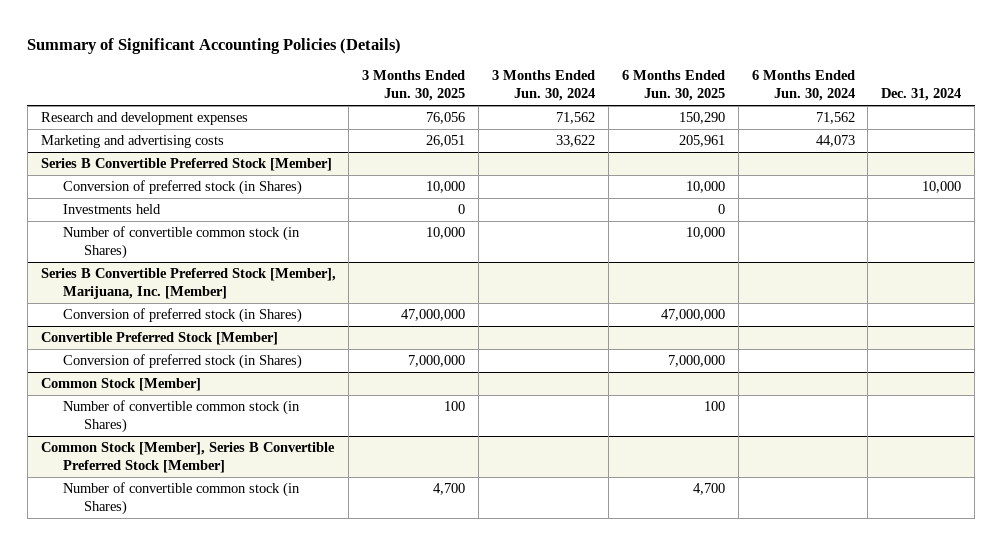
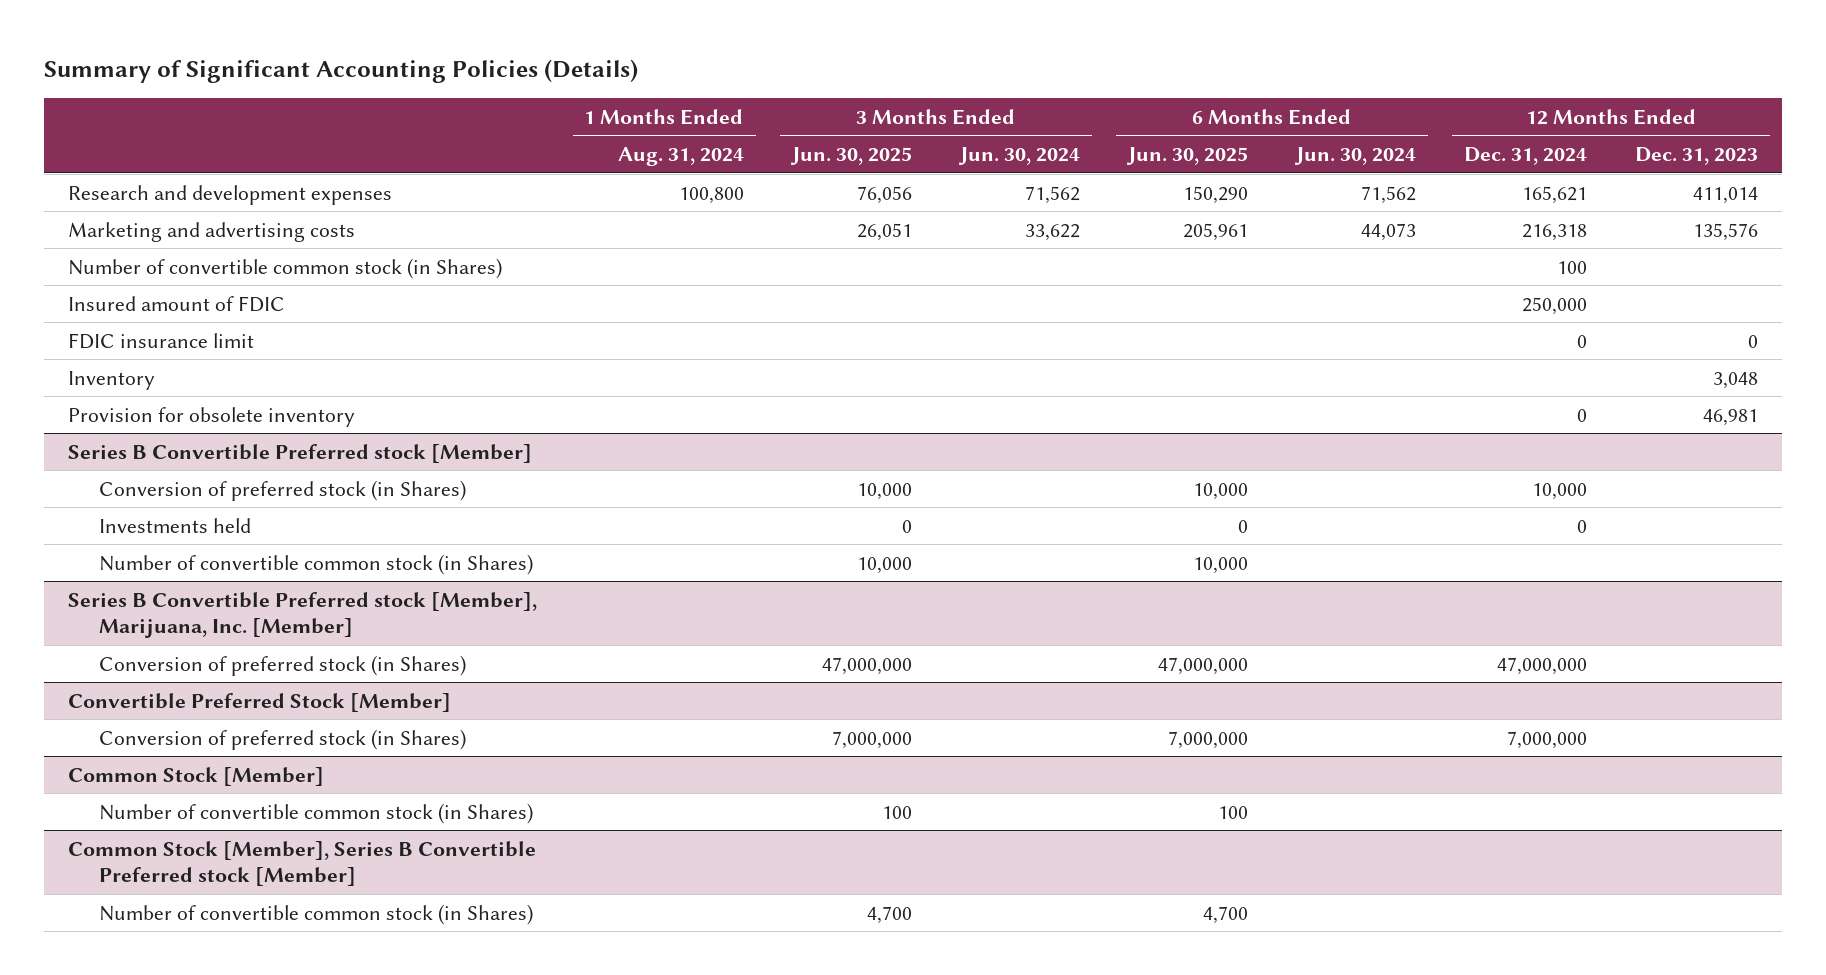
- | 3 Months Ended Jun. 30, 2025 | 3 Months Ended Jun. 30, 2024 | 6 Months Ended Jun. 30, 2025 | 6 Months Ended Jun. 30, 2024 | Dec. 31, 2024
+ | 1 Months Ended Aug. 31, 2024 | 3 Months Ended Jun. 30, 2025 | 3 Months Ended Jun. 30, 2024 | 6 Months Ended Jun. 30, 2025 | 6 Months Ended Jun. 30, 2024 | 12 Months Ended Dec. 31, 2024 | 12 Months Ended Dec. 31, 2023
- Series B Convertible Preferred Stock [Member]
+ Number of convertible common stock (in Shares) | | | | | | 100 |
+ Insured amount of FDIC | | | | | | 250,000 |
+ FDIC insurance limit | | | | | | 0 | 0
+ Inventory | | | | | | | 3,048
+ Provision for obsolete inventory | | | | | | 0 | 46,981
+ Series B Convertible Preferred stock [Member]
- Series B Convertible Preferred Stock [Member], Marijuana, Inc. [Member]
+ Series B Convertible Preferred stock [Member], Marijuana, Inc. [Member]
- Common Stock [Member], Series B Convertible Preferred Stock [Member]
+ Common Stock [Member], Series B Convertible Preferred stock [Member]

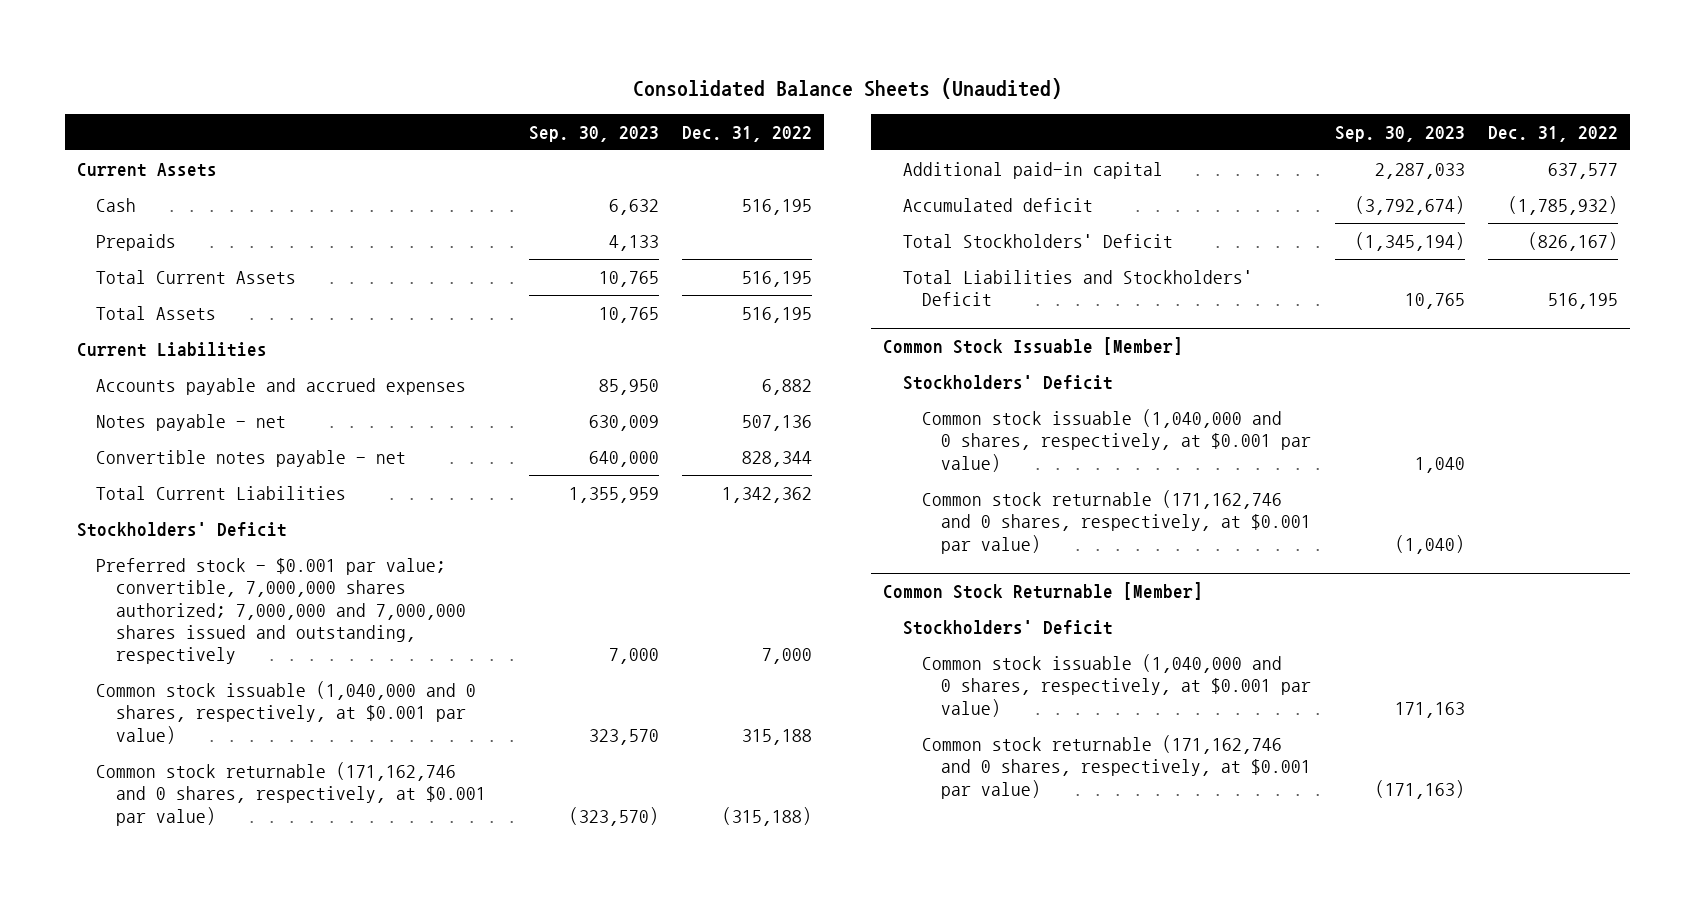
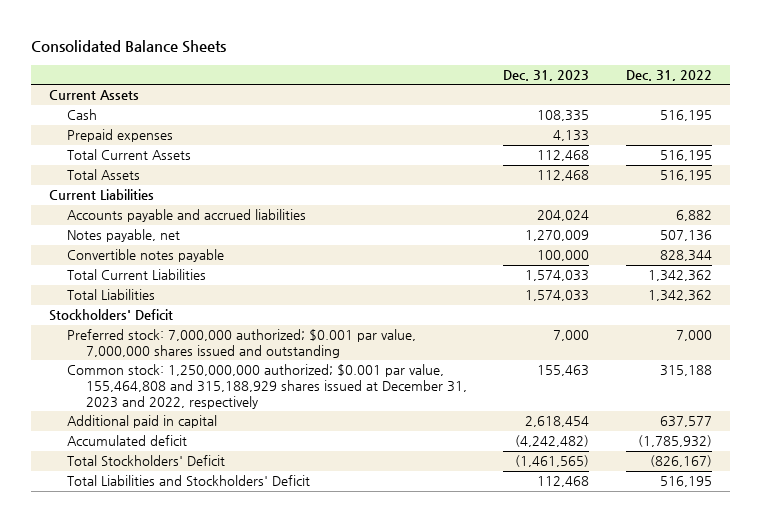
- Consolidated Balance Sheets (Unaudited)
+ Consolidated Balance Sheets
- | Sep. 30, 2023 | Dec. 31, 2022
+ | Dec. 31, 2023 | Dec. 31, 2022
- Prepaids | 4,133 |
+ Prepaid expenses | 4,133 |
- Accounts payable and accrued expenses | 85,950 | 6,882
- Notes payable - net | 630,009 | 507,136
- Convertible notes payable - net | 640,000 | 828,344
+ Accounts payable and accrued liabilities | 204,024 | 6,882
+ Notes payable, net | 1,270,009 | 507,136
+ Convertible notes payable | 100,000 | 828,344
+ Total Liabilities | 1,574,033 | 1,342,362
- Preferred stock - $0.001 par value; convertible, 7,000,000 shares authorized; 7,000,000 and 7,000,000 shares issued and outstanding, respectively | 7,000 | 7,000
- Common stock issuable (1,040,000 and 0 shares, respectively, at $0.001 par value) | 323,570 | 315,188
- Common stock returnable (171,162,746 and 0 shares, respectively, at $0.001 par value) | (323,570) | (315,188)
- Additional paid-in capital | 2,287,033 | 637,577
+ Preferred stock: 7,000,000 authorized; $0.001 par value, 7,000,000 shares issued and outstanding | 7,000 | 7,000
+ Common stock: 1,250,000,000 authorized; $0.001 par value, 155,464,808 and 315,188,929 shares issued at December 31, 2023 and 2022, respectively | 155,463 | 315,188
+ Additional paid in capital | 2,618,454 | 637,577
- Common Stock Issuable [Member]
- Stockholders' Deficit
- Common stock issuable (1,040,000 and 0 shares, respectively, at $0.001 par value) | 1,040 |
- Common stock returnable (171,162,746 and 0 shares, respectively, at $0.001 par value) | (1,040) |
- Common Stock Returnable [Member]
- Stockholders' Deficit
- Common stock issuable (1,040,000 and 0 shares, respectively, at $0.001 par value) | 171,163 |
- Common stock returnable (171,162,746 and 0 shares, respectively, at $0.001 par value) | (171,163) |

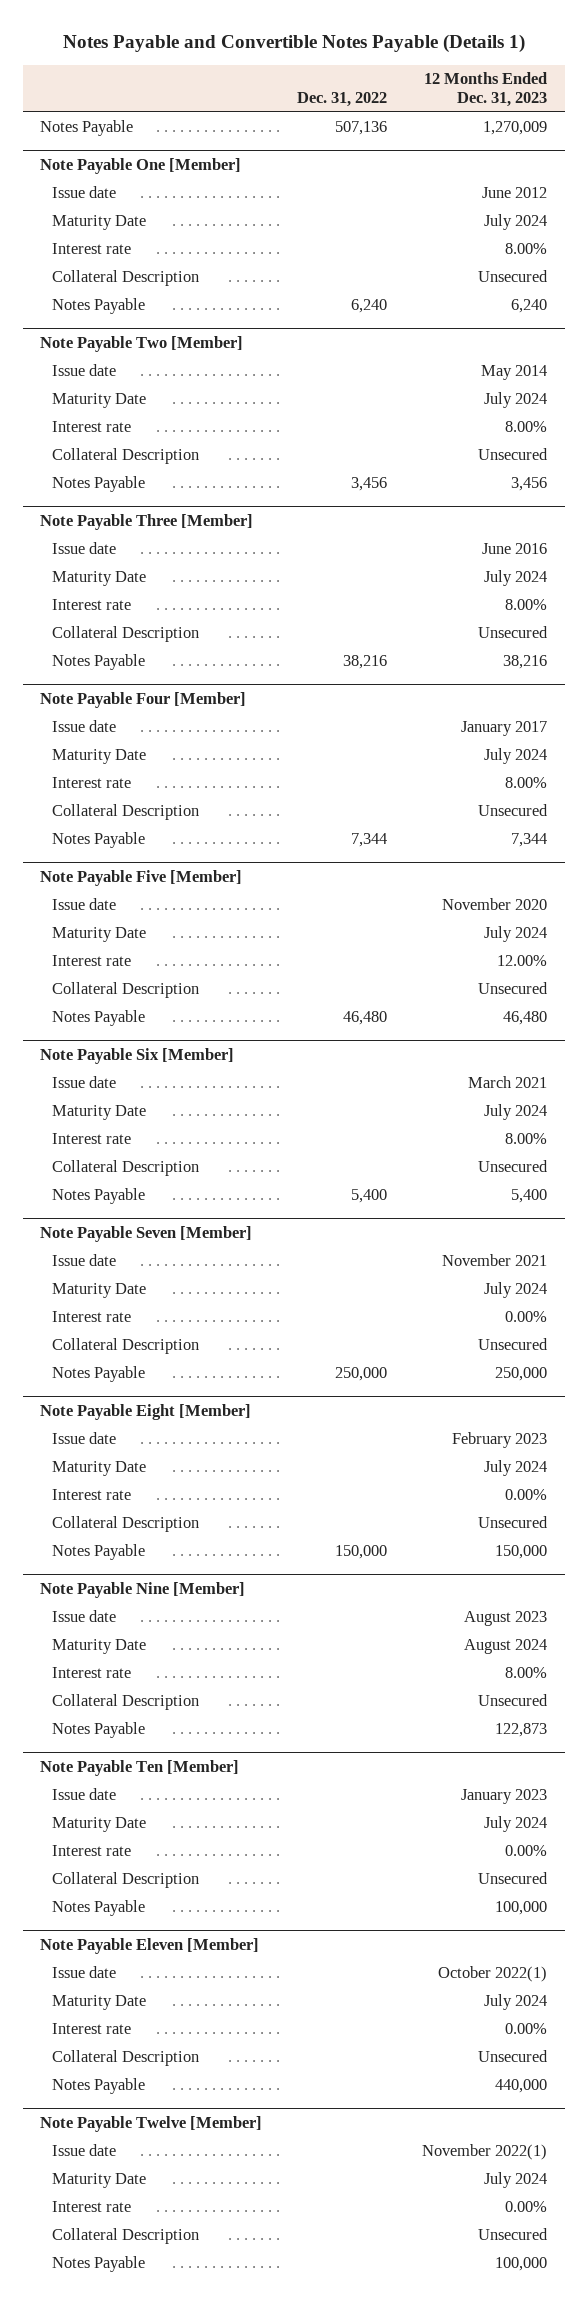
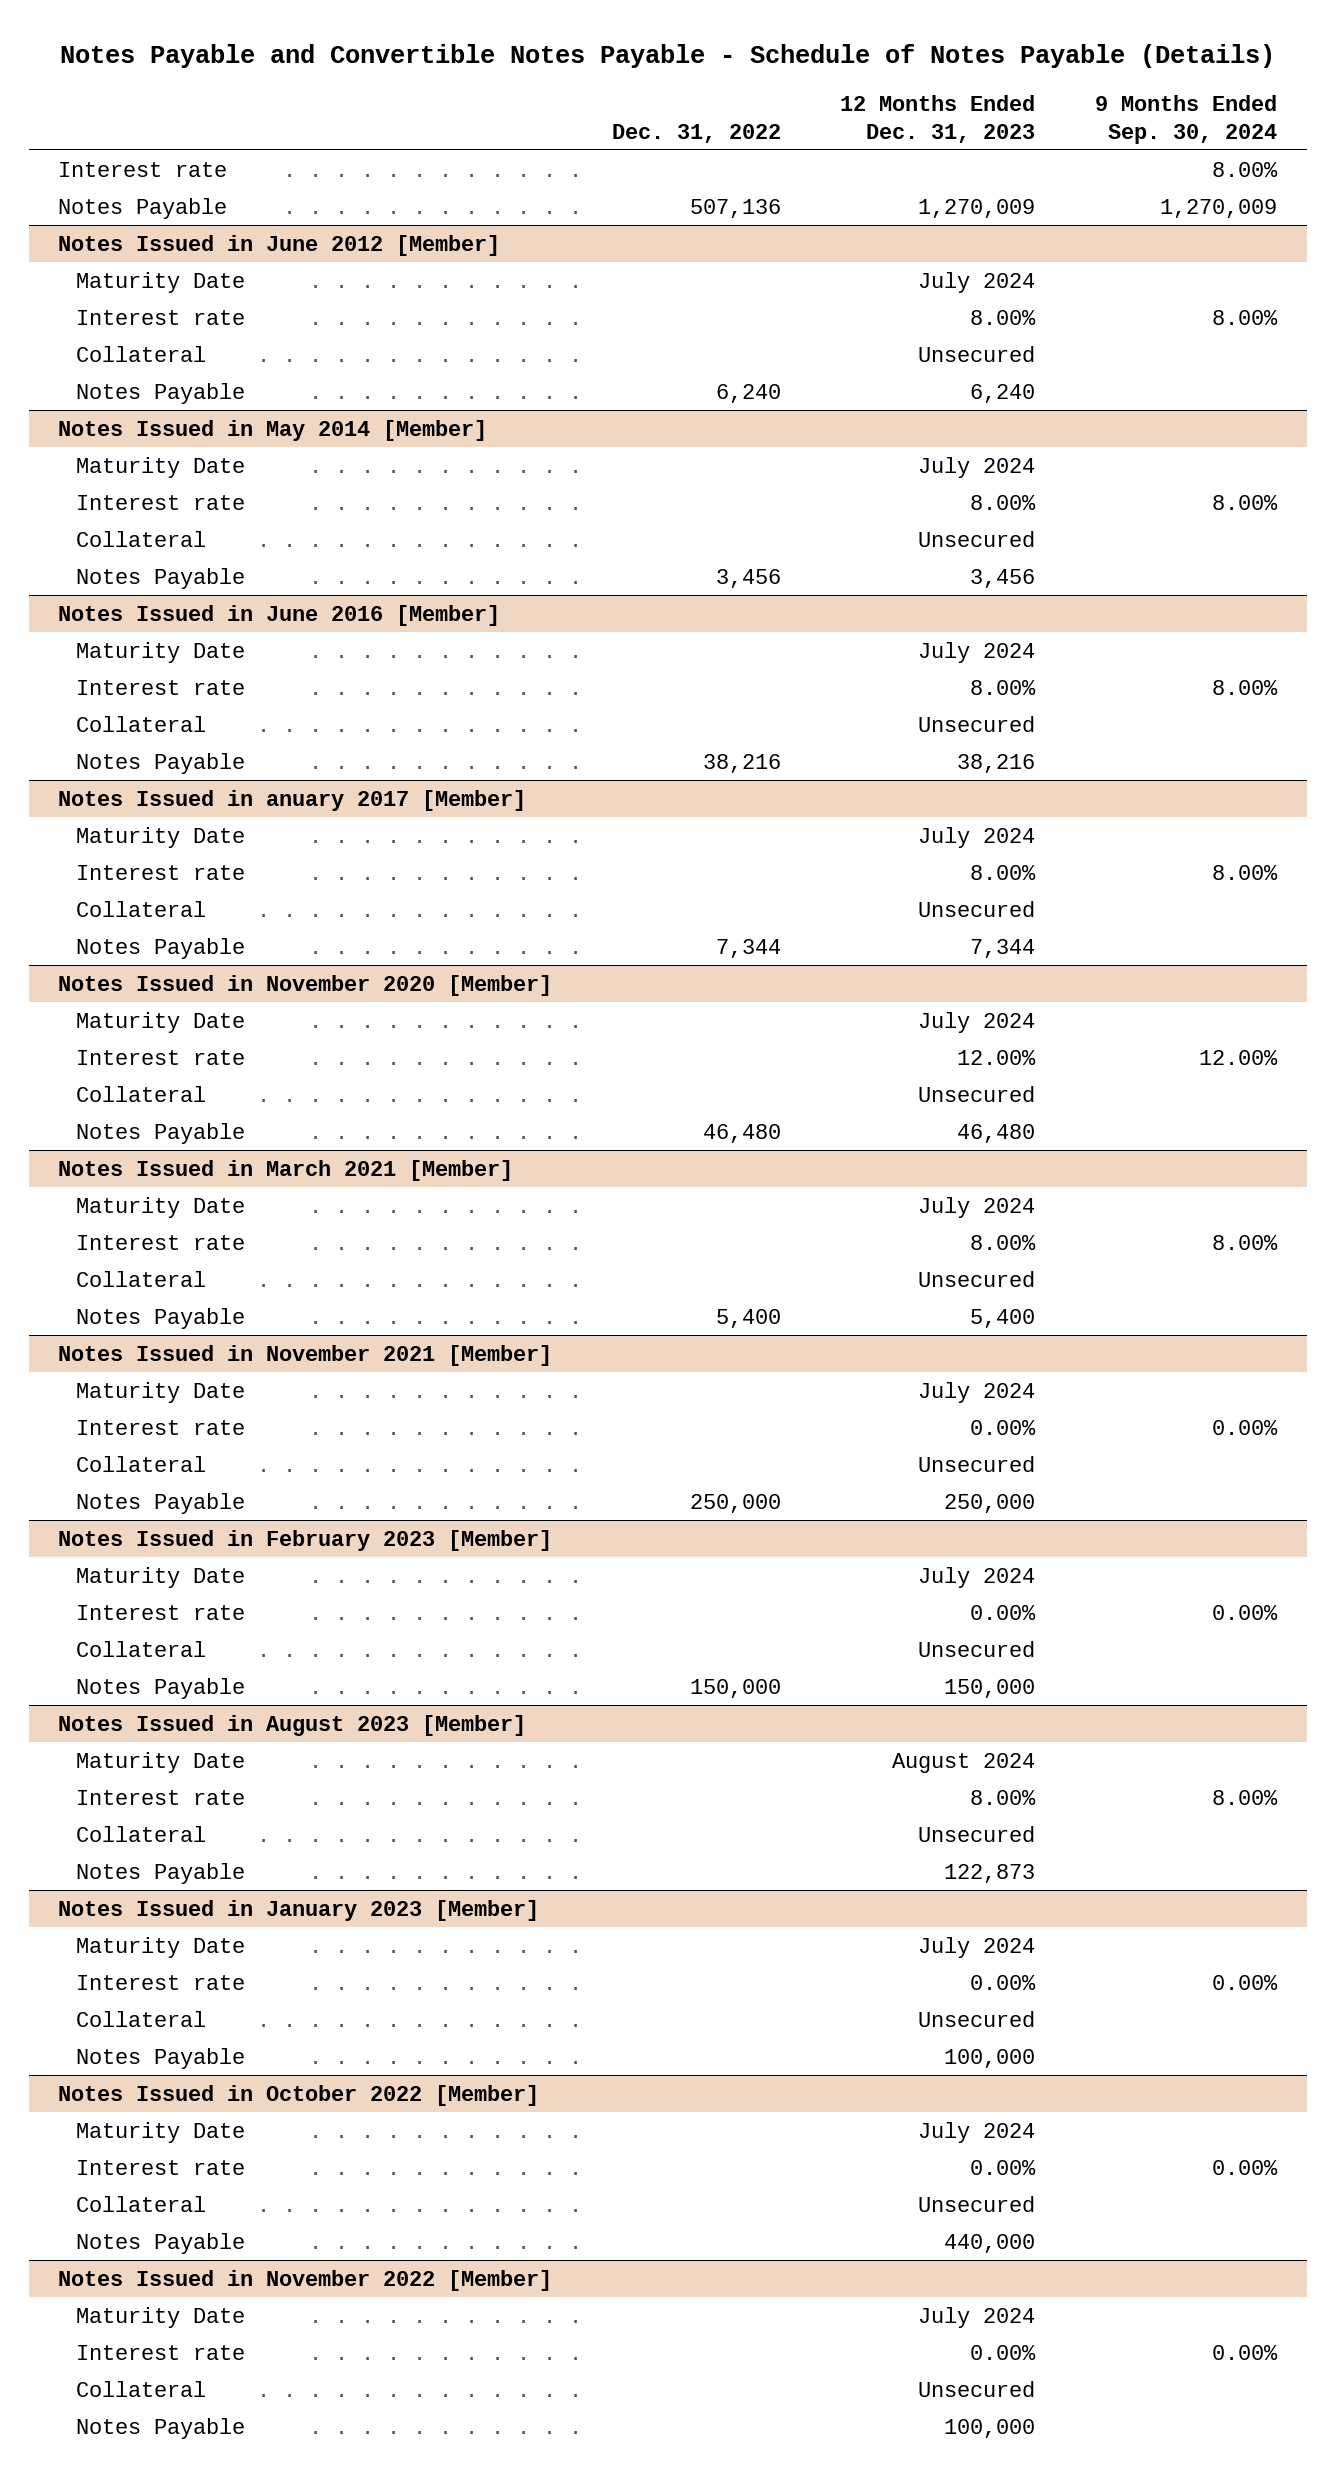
- Notes Payable and Convertible Notes Payable (Details 1)
+ Notes Payable and Convertible Notes Payable - Schedule of Notes Payable (Details)
- | Dec. 31, 2022 | 12 Months Ended Dec. 31, 2023
+ | Dec. 31, 2022 | 12 Months Ended Dec. 31, 2023 | 9 Months Ended Sep. 30, 2024
+ Interest rate | | | 8.00%
- Note Payable One [Member]
- Issue date | | June 2012
+ Notes Issued in June 2012 [Member]
- Collateral Description | | Unsecured
+ Collateral | | Unsecured |
- Note Payable Two [Member]
- Issue date | | May 2014
+ Notes Issued in May 2014 [Member]
- Collateral Description | | Unsecured
+ Collateral | | Unsecured |
- Note Payable Three [Member]
- Issue date | | June 2016
+ Notes Issued in June 2016 [Member]
- Collateral Description | | Unsecured
+ Collateral | | Unsecured |
- Note Payable Four [Member]
- Issue date | | January 2017
+ Notes Issued in anuary 2017 [Member]
- Collateral Description | | Unsecured
+ Collateral | | Unsecured |
- Note Payable Five [Member]
- Issue date | | November 2020
+ Notes Issued in November 2020 [Member]
- Collateral Description | | Unsecured
+ Collateral | | Unsecured |
- Note Payable Six [Member]
- Issue date | | March 2021
+ Notes Issued in March 2021 [Member]
- Collateral Description | | Unsecured
+ Collateral | | Unsecured |
- Note Payable Seven [Member]
- Issue date | | November 2021
+ Notes Issued in November 2021 [Member]
- Collateral Description | | Unsecured
+ Collateral | | Unsecured |
- Note Payable Eight [Member]
- Issue date | | February 2023
+ Notes Issued in February 2023 [Member]
- Collateral Description | | Unsecured
+ Collateral | | Unsecured |
- Note Payable Nine [Member]
- Issue date | | August 2023
+ Notes Issued in August 2023 [Member]
- Collateral Description | | Unsecured
+ Collateral | | Unsecured |
- Note Payable Ten [Member]
- Issue date | | January 2023
+ Notes Issued in January 2023 [Member]
- Collateral Description | | Unsecured
+ Collateral | | Unsecured |
- Note Payable Eleven [Member]
- Issue date | | October 2022(1)
+ Notes Issued in October 2022 [Member]
- Collateral Description | | Unsecured
+ Collateral | | Unsecured |
- Note Payable Twelve [Member]
- Issue date | | November 2022(1)
+ Notes Issued in November 2022 [Member]
- Collateral Description | | Unsecured
+ Collateral | | Unsecured |

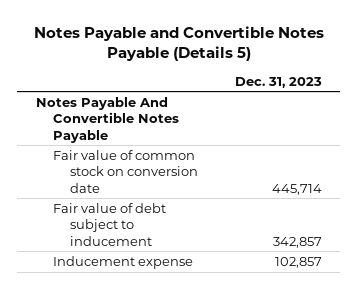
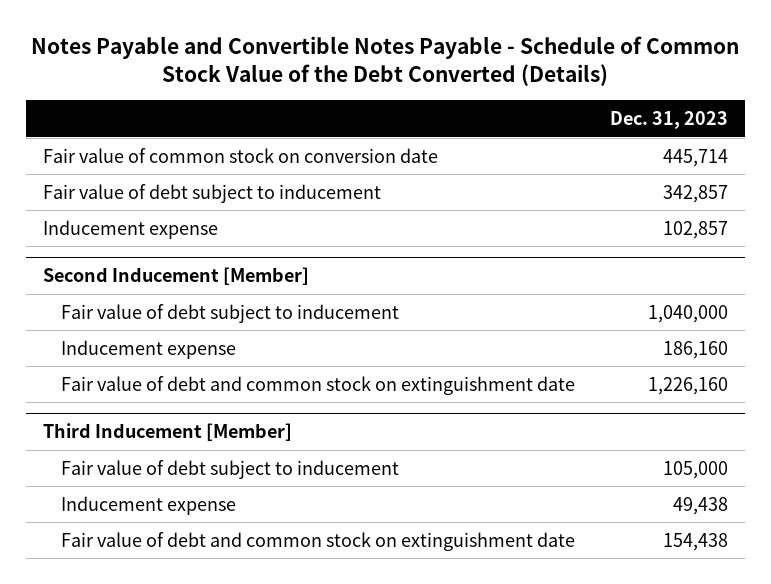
- Notes Payable and Convertible Notes Payable (Details 5)
+ Notes Payable and Convertible Notes Payable - Schedule of Common Stock Value of the Debt Converted (Details)
- Notes Payable And Convertible Notes Payable
+ Second Inducement [Member]
+ Fair value of debt subject to inducement | 1,040,000
+ Inducement expense | 186,160
+ Fair value of debt and common stock on extinguishment date | 1,226,160
+ Third Inducement [Member]
+ Fair value of debt subject to inducement | 105,000
+ Inducement expense | 49,438
+ Fair value of debt and common stock on extinguishment date | 154,438

